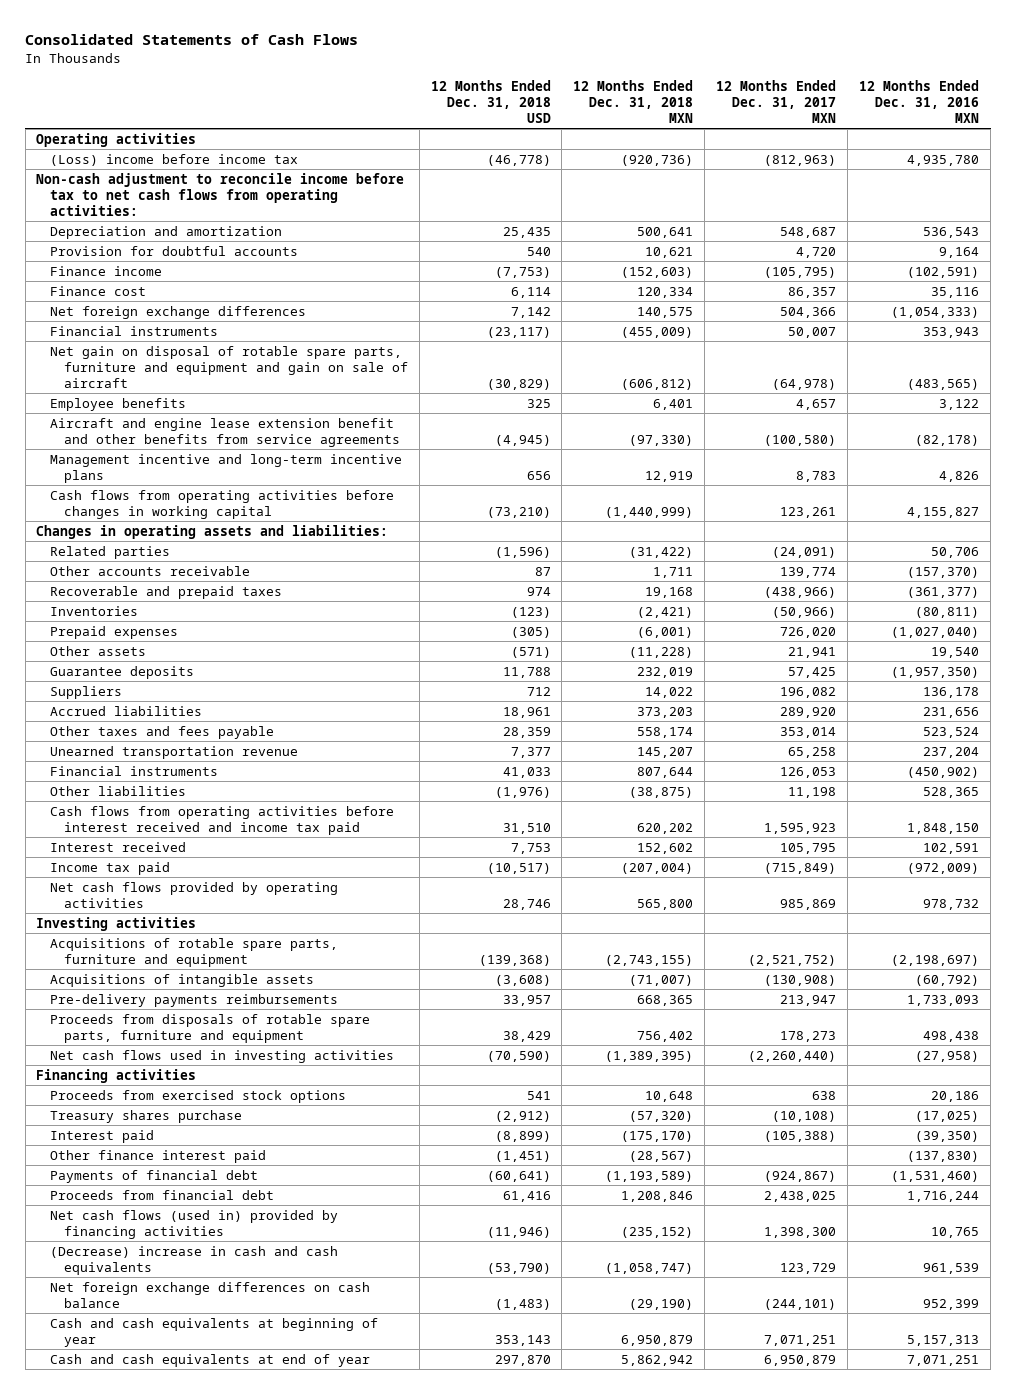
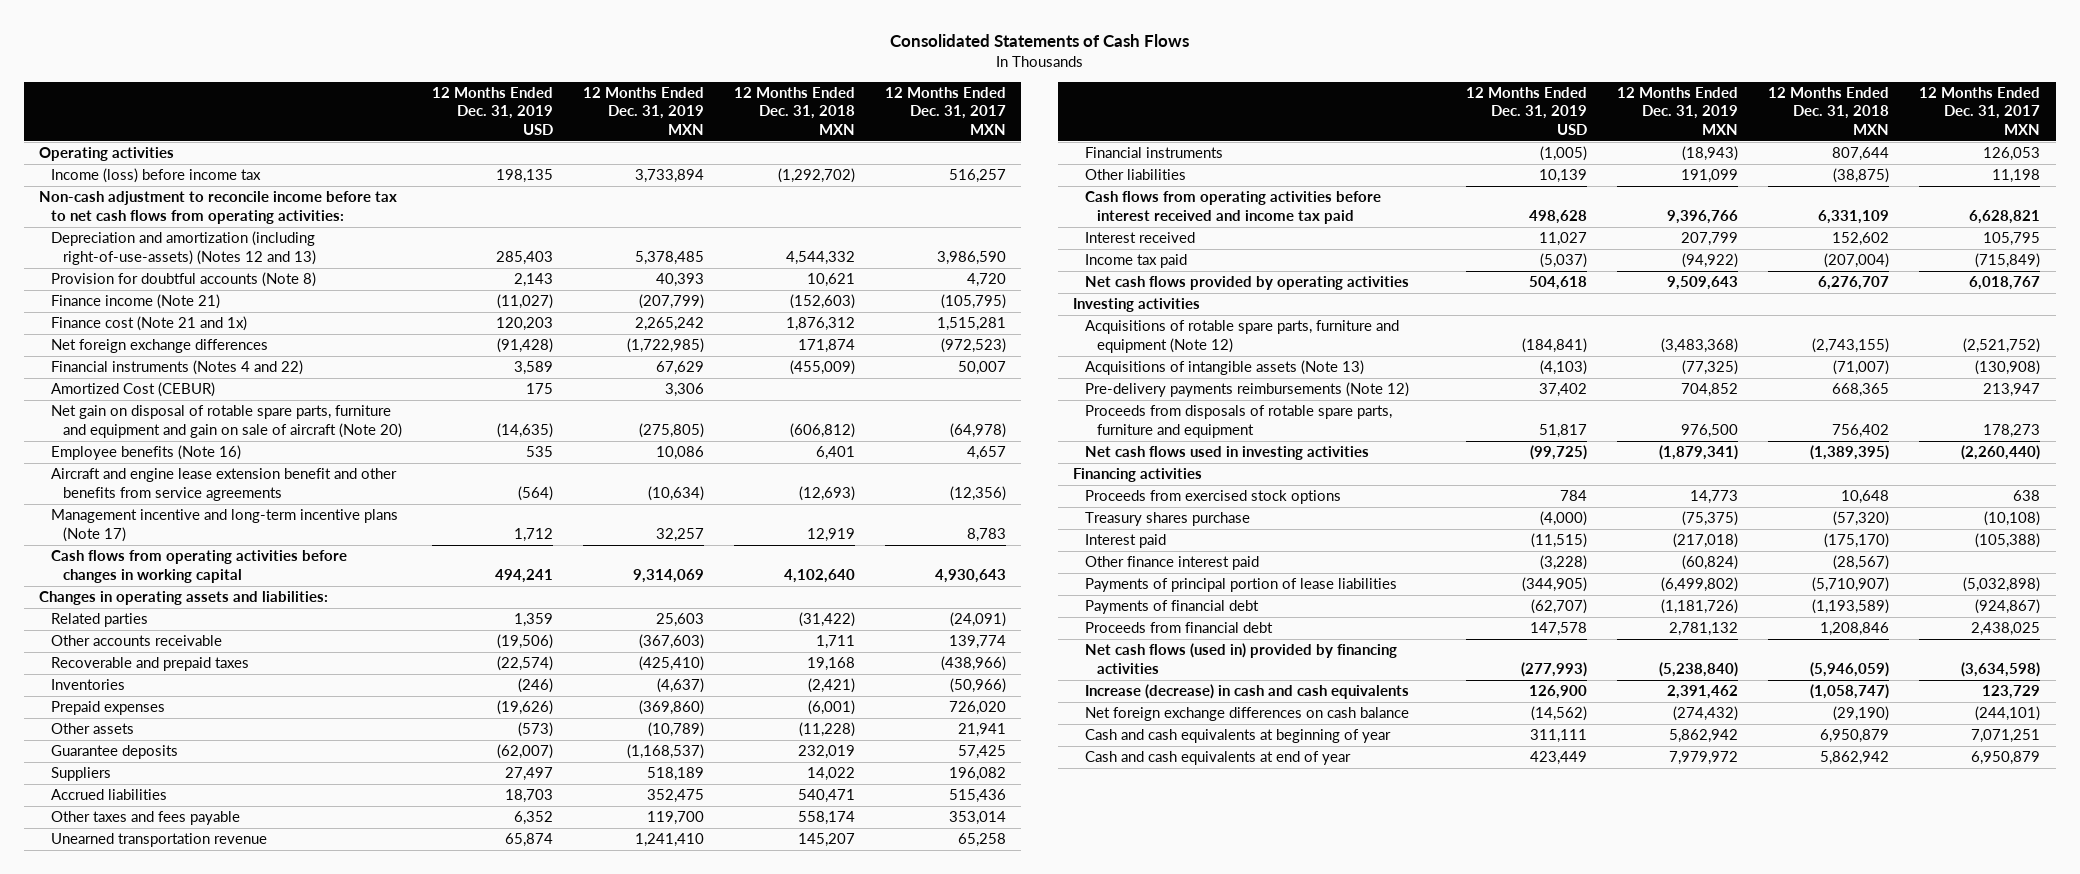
- | 12 Months Ended Dec. 31, 2018 USD | 12 Months Ended Dec. 31, 2018 MXN | 12 Months Ended Dec. 31, 2017 MXN | 12 Months Ended Dec. 31, 2016 MXN
+ | 12 Months Ended Dec. 31, 2019 USD | 12 Months Ended Dec. 31, 2019 MXN | 12 Months Ended Dec. 31, 2018 MXN | 12 Months Ended Dec. 31, 2017 MXN
- (Loss) income before income tax | (46,778) | (920,736) | (812,963) | 4,935,780
+ Income (loss) before income tax | 198,135 | 3,733,894 | (1,292,702) | 516,257
- Depreciation and amortization | 25,435 | 500,641 | 548,687 | 536,543
- Provision for doubtful accounts | 540 | 10,621 | 4,720 | 9,164
- Finance income | (7,753) | (152,603) | (105,795) | (102,591)
- Finance cost | 6,114 | 120,334 | 86,357 | 35,116
- Net foreign exchange differences | 7,142 | 140,575 | 504,366 | (1,054,333)
- Financial instruments | (23,117) | (455,009) | 50,007 | 353,943
- Net gain on disposal of rotable spare parts, furniture and equipment and gain on sale of aircraft | (30,829) | (606,812) | (64,978) | (483,565)
- Employee benefits | 325 | 6,401 | 4,657 | 3,122
- Aircraft and engine lease extension benefit and other benefits from service agreements | (4,945) | (97,330) | (100,580) | (82,178)
- Management incentive and long-term incentive plans | 656 | 12,919 | 8,783 | 4,826
- Cash flows from operating activities before changes in working capital | (73,210) | (1,440,999) | 123,261 | 4,155,827
+ Depreciation and amortization (including right-of-use-assets) (Notes 12 and 13) | 285,403 | 5,378,485 | 4,544,332 | 3,986,590
+ Provision for doubtful accounts (Note 8) | 2,143 | 40,393 | 10,621 | 4,720
+ Finance income (Note 21) | (11,027) | (207,799) | (152,603) | (105,795)
+ Finance cost (Note 21 and 1x) | 120,203 | 2,265,242 | 1,876,312 | 1,515,281
+ Net foreign exchange differences | (91,428) | (1,722,985) | 171,874 | (972,523)
+ Financial instruments (Notes 4 and 22) | 3,589 | 67,629 | (455,009) | 50,007
+ Amortized Cost (CEBUR) | 175 | 3,306 | |
+ Net gain on disposal of rotable spare parts, furniture and equipment and gain on sale of aircraft (Note 20) | (14,635) | (275,805) | (606,812) | (64,978)
+ Employee benefits (Note 16) | 535 | 10,086 | 6,401 | 4,657
+ Aircraft and engine lease extension benefit and other benefits from service agreements | (564) | (10,634) | (12,693) | (12,356)
+ Management incentive and long-term incentive plans (Note 17) | 1,712 | 32,257 | 12,919 | 8,783
+ Cash flows from operating activities before changes in working capital | 494,241 | 9,314,069 | 4,102,640 | 4,930,643
- Accrued liabilities | 18,961 | 373,203 | 289,920 | 231,656
+ Accrued liabilities | 18,703 | 352,475 | 540,471 | 515,436
- Cash flows from operating activities before interest received and income tax paid | 31,510 | 620,202 | 1,595,923 | 1,848,150
+ Cash flows from operating activities before interest received and income tax paid | 498,628 | 9,396,766 | 6,331,109 | 6,628,821
- Net cash flows provided by operating activities | 28,746 | 565,800 | 985,869 | 978,732
+ Net cash flows provided by operating activities | 504,618 | 9,509,643 | 6,276,707 | 6,018,767
- Acquisitions of rotable spare parts, furniture and equipment | (139,368) | (2,743,155) | (2,521,752) | (2,198,697)
- Acquisitions of intangible assets | (3,608) | (71,007) | (130,908) | (60,792)
- Pre-delivery payments reimbursements | 33,957 | 668,365 | 213,947 | 1,733,093
+ Acquisitions of rotable spare parts, furniture and equipment (Note 12) | (184,841) | (3,483,368) | (2,743,155) | (2,521,752)
+ Acquisitions of intangible assets (Note 13) | (4,103) | (77,325) | (71,007) | (130,908)
+ Pre-delivery payments reimbursements (Note 12) | 37,402 | 704,852 | 668,365 | 213,947
+ Payments of principal portion of lease liabilities | (344,905) | (6,499,802) | (5,710,907) | (5,032,898)
- Net cash flows (used in) provided by financing activities | (11,946) | (235,152) | 1,398,300 | 10,765
- (Decrease) increase in cash and cash equivalents | (53,790) | (1,058,747) | 123,729 | 961,539
+ Net cash flows (used in) provided by financing activities | (277,993) | (5,238,840) | (5,946,059) | (3,634,598)
+ Increase (decrease) in cash and cash equivalents | 126,900 | 2,391,462 | (1,058,747) | 123,729

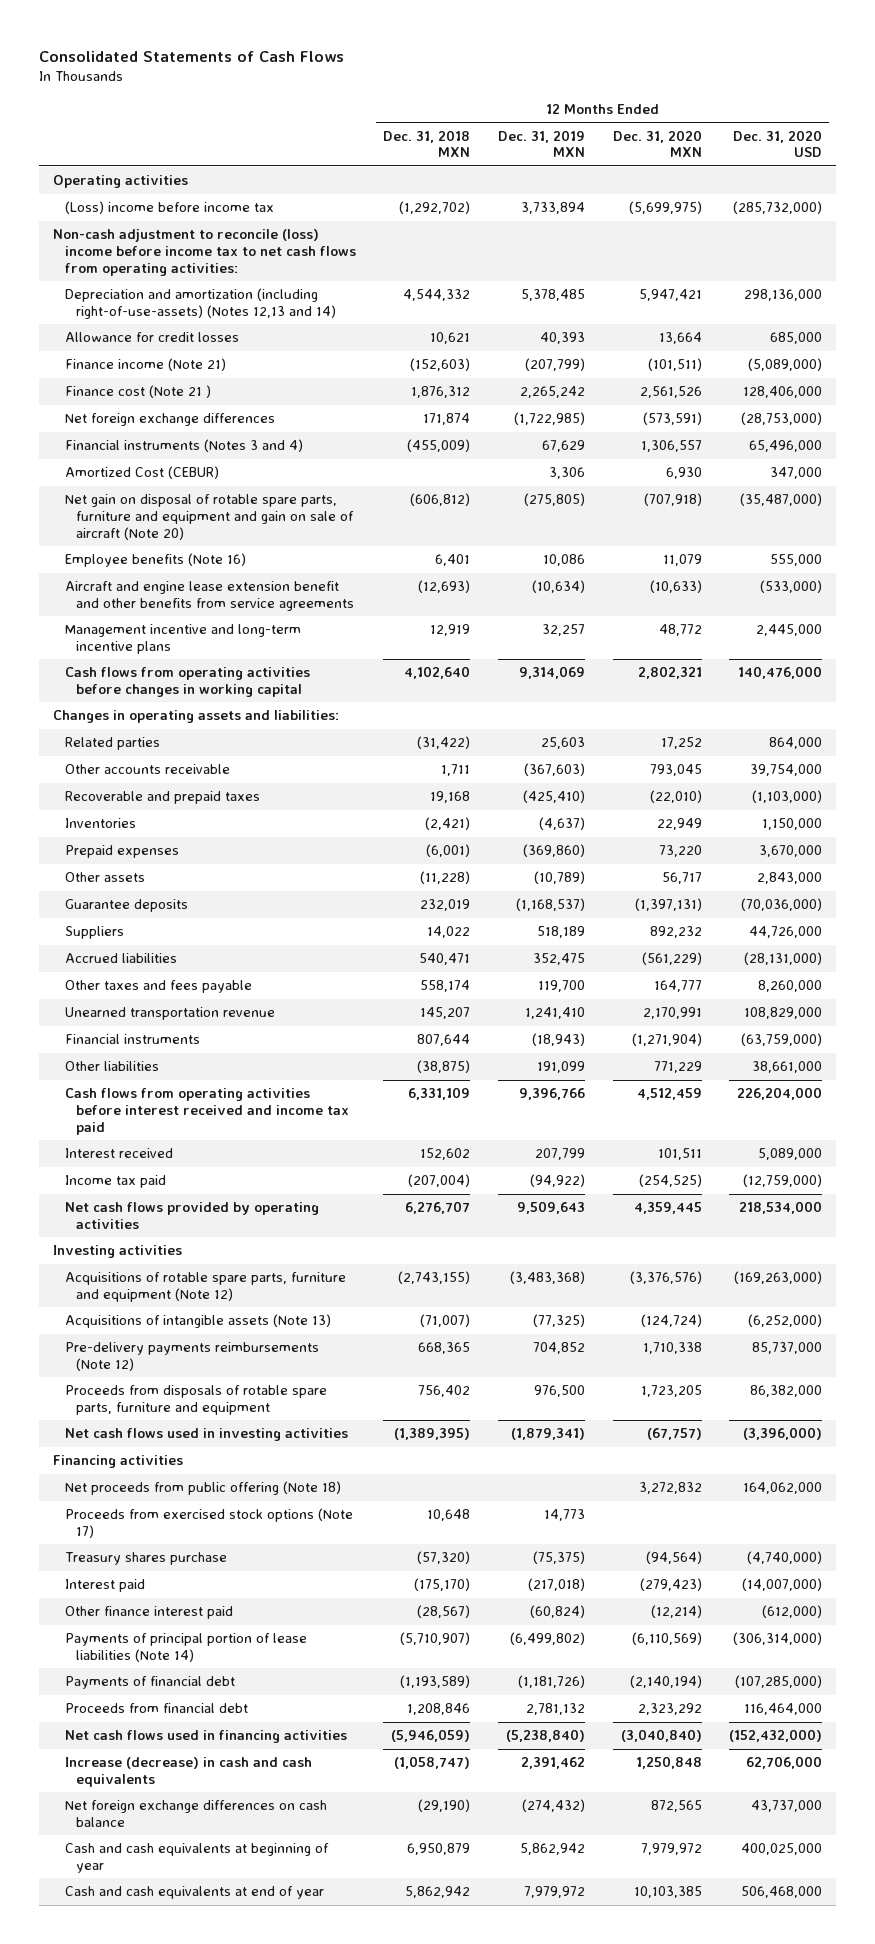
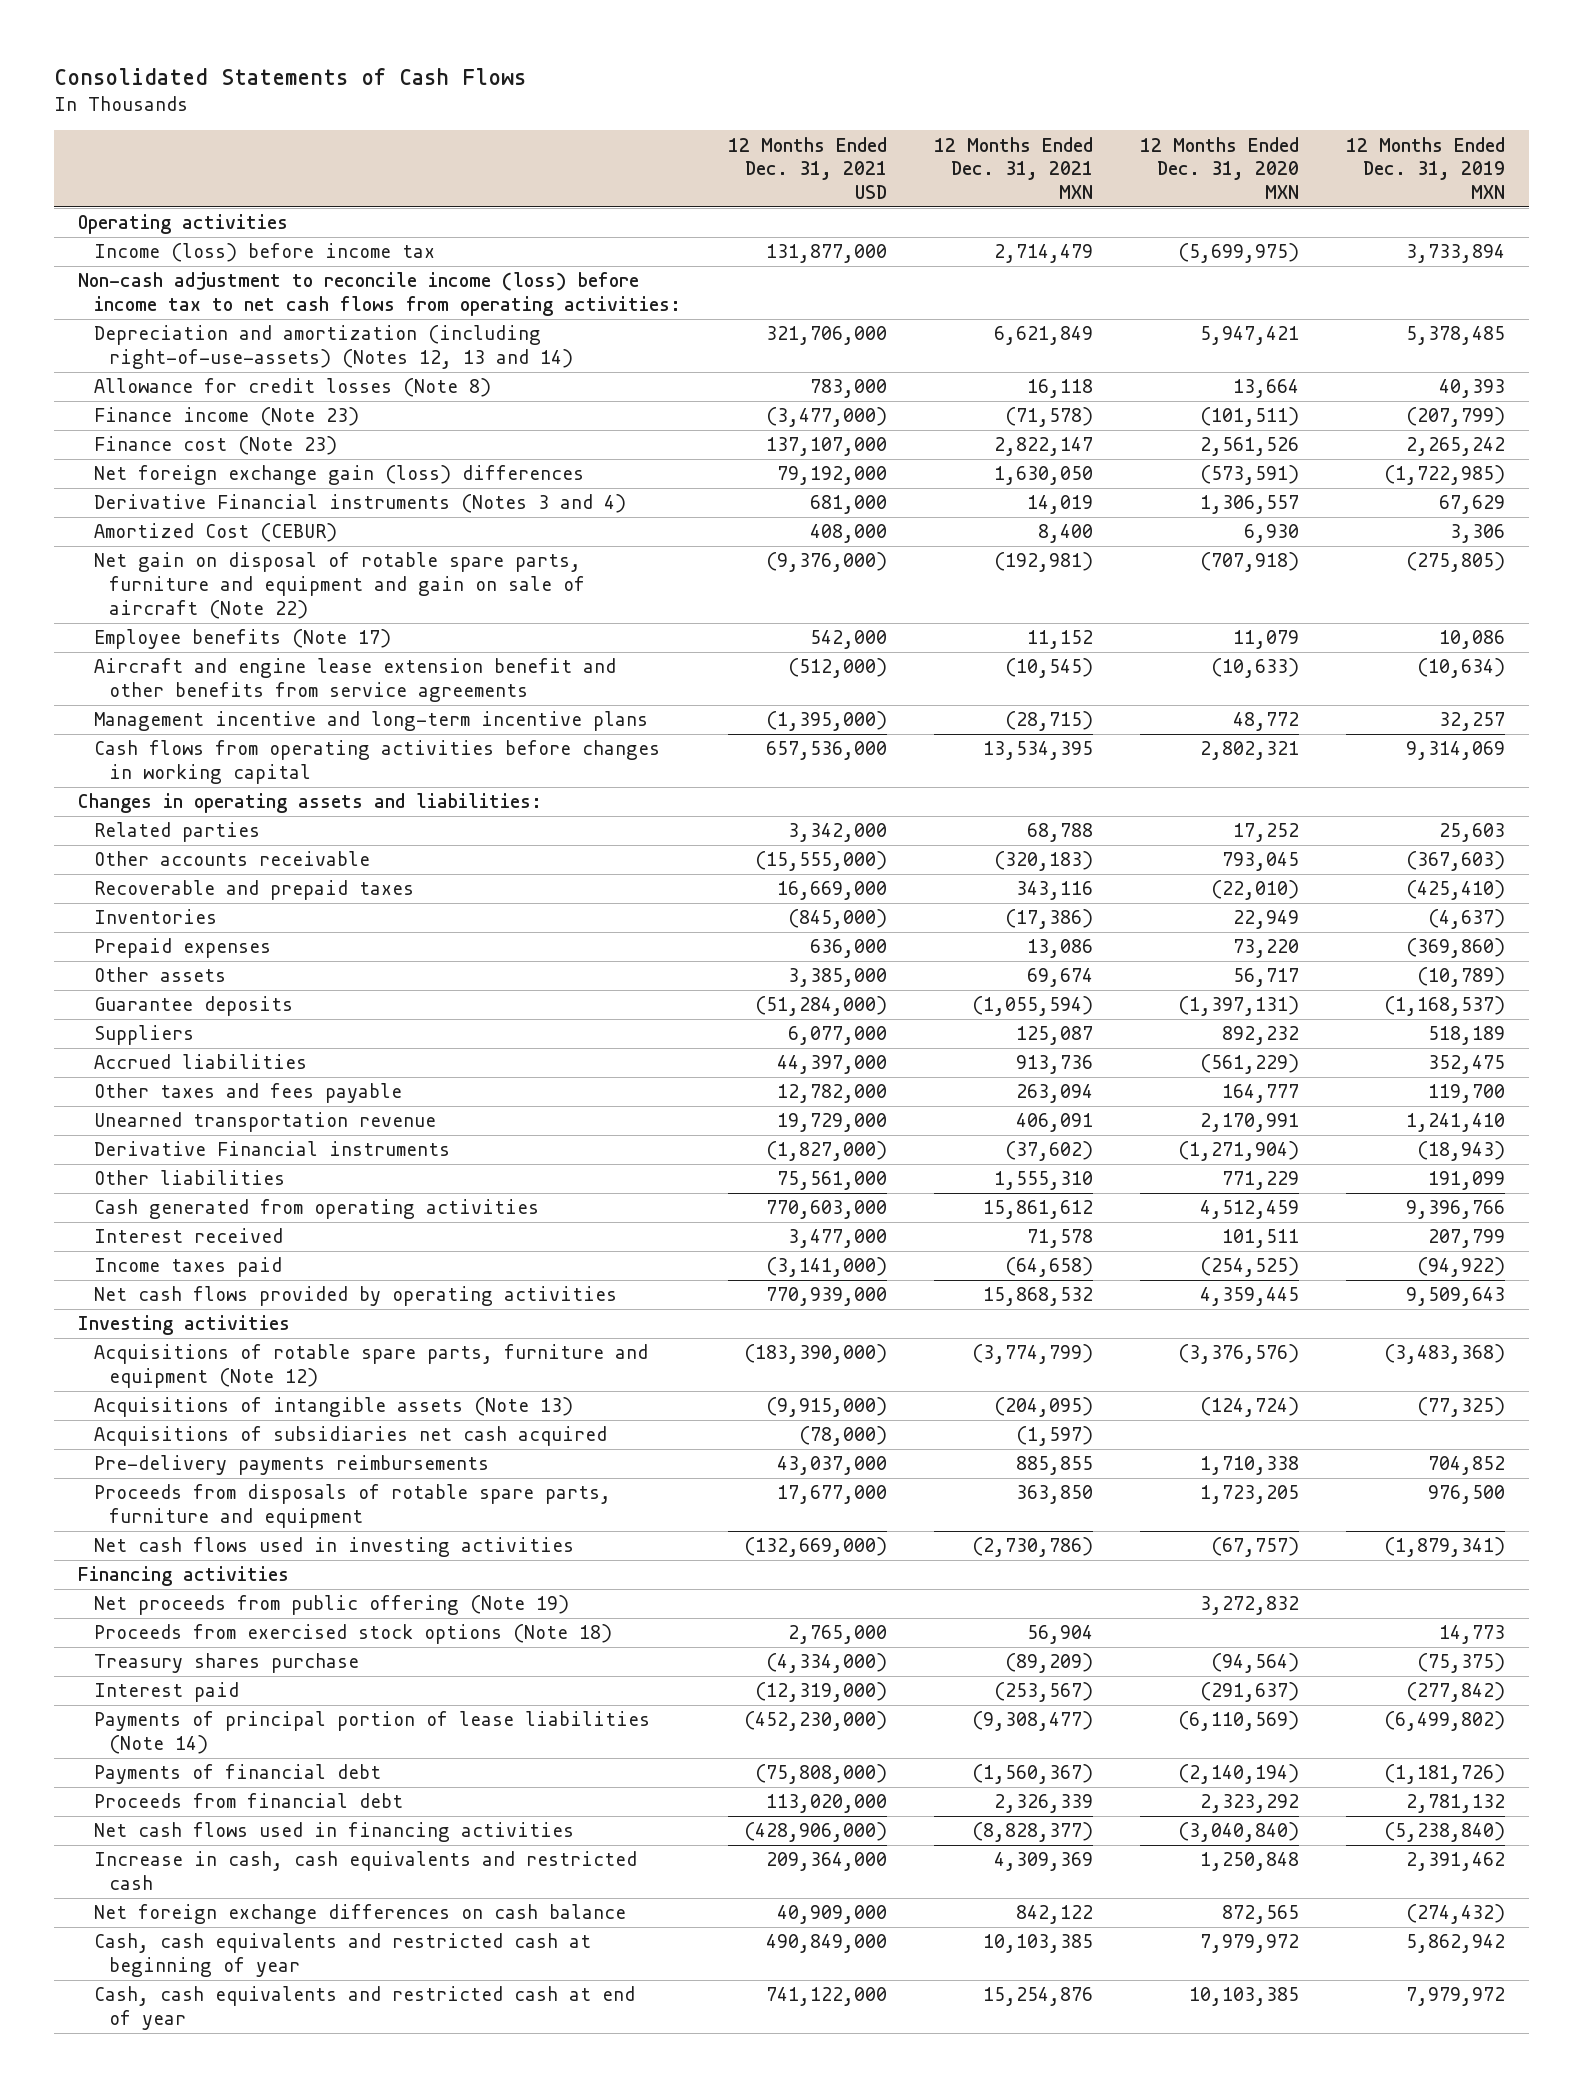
- | 12 Months Ended Dec. 31, 2018 MXN | 12 Months Ended Dec. 31, 2019 MXN | 12 Months Ended Dec. 31, 2020 MXN | 12 Months Ended Dec. 31, 2020 USD
+ | 12 Months Ended Dec. 31, 2021 USD | 12 Months Ended Dec. 31, 2021 MXN | 12 Months Ended Dec. 31, 2020 MXN | 12 Months Ended Dec. 31, 2019 MXN
- (Loss) income before income tax | (1,292,702) | 3,733,894 | (5,699,975) | (285,732,000)
- Non-cash adjustment to reconcile (loss) income before income tax to net cash flows from operating activities:
- Depreciation and amortization (including right-of-use-assets) (Notes 12,13 and 14) | 4,544,332 | 5,378,485 | 5,947,421 | 298,136,000
- Allowance for credit losses | 10,621 | 40,393 | 13,664 | 685,000
- Finance income (Note 21) | (152,603) | (207,799) | (101,511) | (5,089,000)
- Finance cost (Note 21 ) | 1,876,312 | 2,265,242 | 2,561,526 | 128,406,000
- Net foreign exchange differences | 171,874 | (1,722,985) | (573,591) | (28,753,000)
- Financial instruments (Notes 3 and 4) | (455,009) | 67,629 | 1,306,557 | 65,496,000
+ Income (loss) before income tax | 131,877,000 | 2,714,479 | (5,699,975) | 3,733,894
+ Non-cash adjustment to reconcile income (loss) before income tax to net cash flows from operating activities:
+ Depreciation and amortization (including right-of-use-assets) (Notes 12, 13 and 14) | 321,706,000 | 6,621,849 | 5,947,421 | 5,378,485
+ Allowance for credit losses (Note 8) | 783,000 | 16,118 | 13,664 | 40,393
+ Finance income (Note 23) | (3,477,000) | (71,578) | (101,511) | (207,799)
+ Finance cost (Note 23) | 137,107,000 | 2,822,147 | 2,561,526 | 2,265,242
+ Net foreign exchange gain (loss) differences | 79,192,000 | 1,630,050 | (573,591) | (1,722,985)
+ Derivative Financial instruments (Notes 3 and 4) | 681,000 | 14,019 | 1,306,557 | 67,629
- Net gain on disposal of rotable spare parts, furniture and equipment and gain on sale of aircraft (Note 20) | (606,812) | (275,805) | (707,918) | (35,487,000)
- Employee benefits (Note 16) | 6,401 | 10,086 | 11,079 | 555,000
+ Net gain on disposal of rotable spare parts, furniture and equipment and gain on sale of aircraft (Note 22) | (9,376,000) | (192,981) | (707,918) | (275,805)
+ Employee benefits (Note 17) | 542,000 | 11,152 | 11,079 | 10,086
- Financial instruments | 807,644 | (18,943) | (1,271,904) | (63,759,000)
+ Derivative Financial instruments | (1,827,000) | (37,602) | (1,271,904) | (18,943)
- Cash flows from operating activities before interest received and income tax paid | 6,331,109 | 9,396,766 | 4,512,459 | 226,204,000
+ Cash generated from operating activities | 770,603,000 | 15,861,612 | 4,512,459 | 9,396,766
- Income tax paid | (207,004) | (94,922) | (254,525) | (12,759,000)
+ Income taxes paid | (3,141,000) | (64,658) | (254,525) | (94,922)
- Pre-delivery payments reimbursements (Note 12) | 668,365 | 704,852 | 1,710,338 | 85,737,000
+ Acquisitions of subsidiaries net cash acquired | (78,000) | (1,597) | |
+ Pre-delivery payments reimbursements | 43,037,000 | 885,855 | 1,710,338 | 704,852
- Net proceeds from public offering (Note 18) | | | 3,272,832 | 164,062,000
- Proceeds from exercised stock options (Note 17) | 10,648 | 14,773 | |
+ Net proceeds from public offering (Note 19) | | | 3,272,832 |
+ Proceeds from exercised stock options (Note 18) | 2,765,000 | 56,904 | | 14,773
- Interest paid | (175,170) | (217,018) | (279,423) | (14,007,000)
- Other finance interest paid | (28,567) | (60,824) | (12,214) | (612,000)
+ Interest paid | (12,319,000) | (253,567) | (291,637) | (277,842)
- Increase (decrease) in cash and cash equivalents | (1,058,747) | 2,391,462 | 1,250,848 | 62,706,000
+ Increase in cash, cash equivalents and restricted cash | 209,364,000 | 4,309,369 | 1,250,848 | 2,391,462
- Cash and cash equivalents at beginning of year | 6,950,879 | 5,862,942 | 7,979,972 | 400,025,000
- Cash and cash equivalents at end of year | 5,862,942 | 7,979,972 | 10,103,385 | 506,468,000
+ Cash, cash equivalents and restricted cash at beginning of year | 490,849,000 | 10,103,385 | 7,979,972 | 5,862,942
+ Cash, cash equivalents and restricted cash at end of year | 741,122,000 | 15,254,876 | 10,103,385 | 7,979,972

